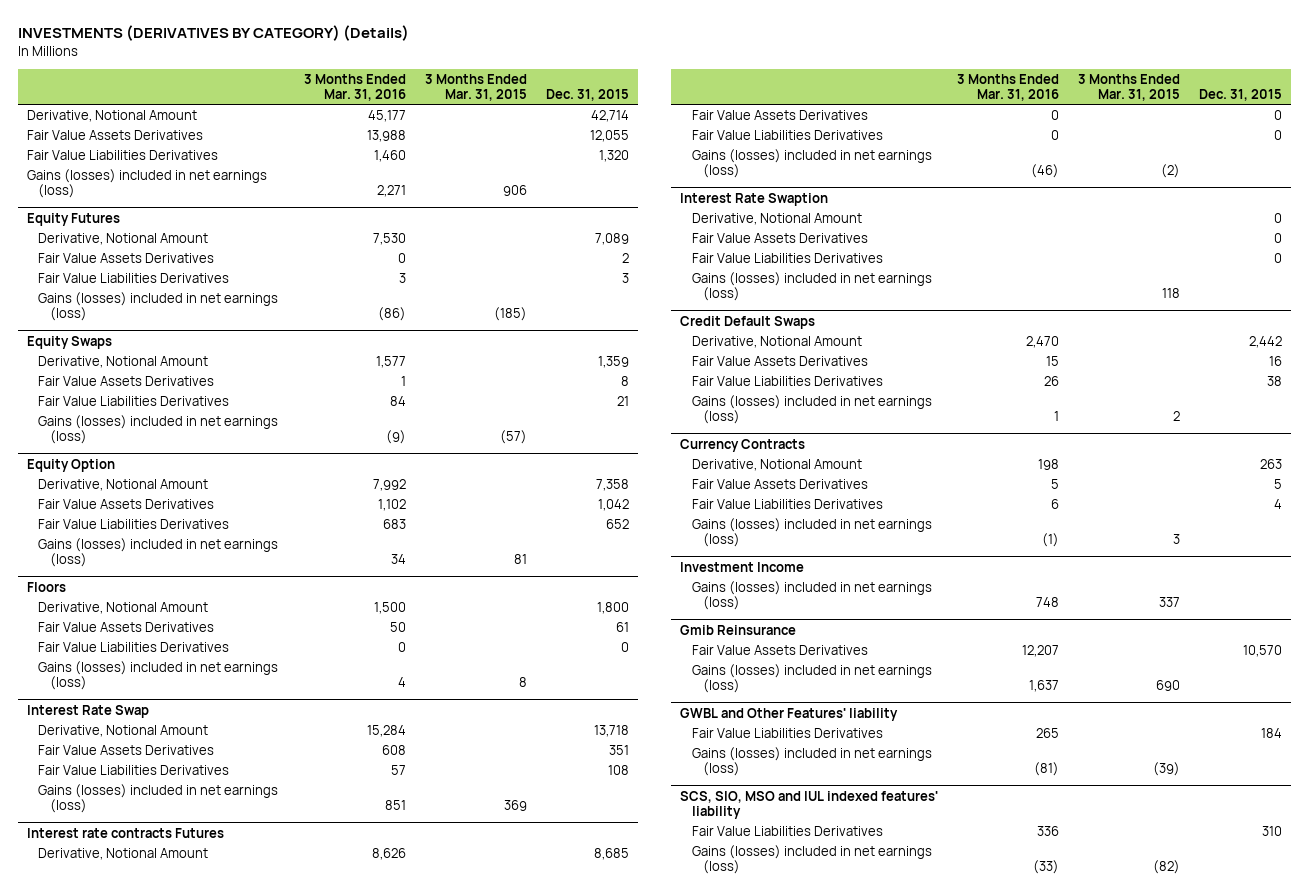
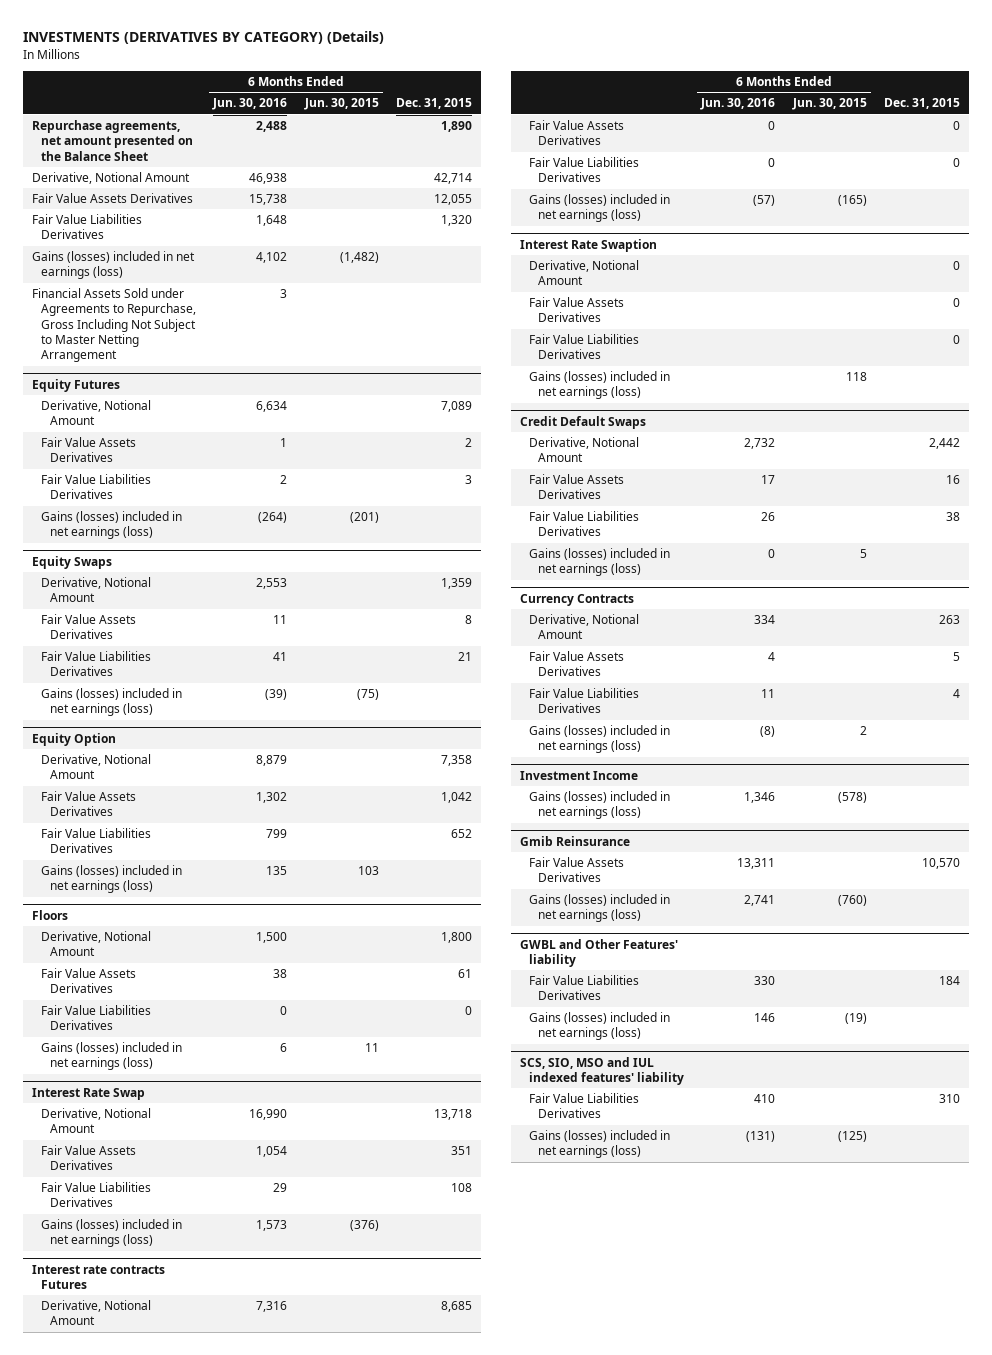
- | 3 Months Ended Mar. 31, 2016 | 3 Months Ended Mar. 31, 2015 | Dec. 31, 2015
+ | 6 Months Ended Jun. 30, 2016 | 6 Months Ended Jun. 30, 2015 | Dec. 31, 2015
+ Repurchase agreements, net amount presented on the Balance Sheet | 2,488 | | 1,890
+ Financial Assets Sold under Agreements to Repurchase, Gross Including Not Subject to Master Netting Arrangement | 3 | |

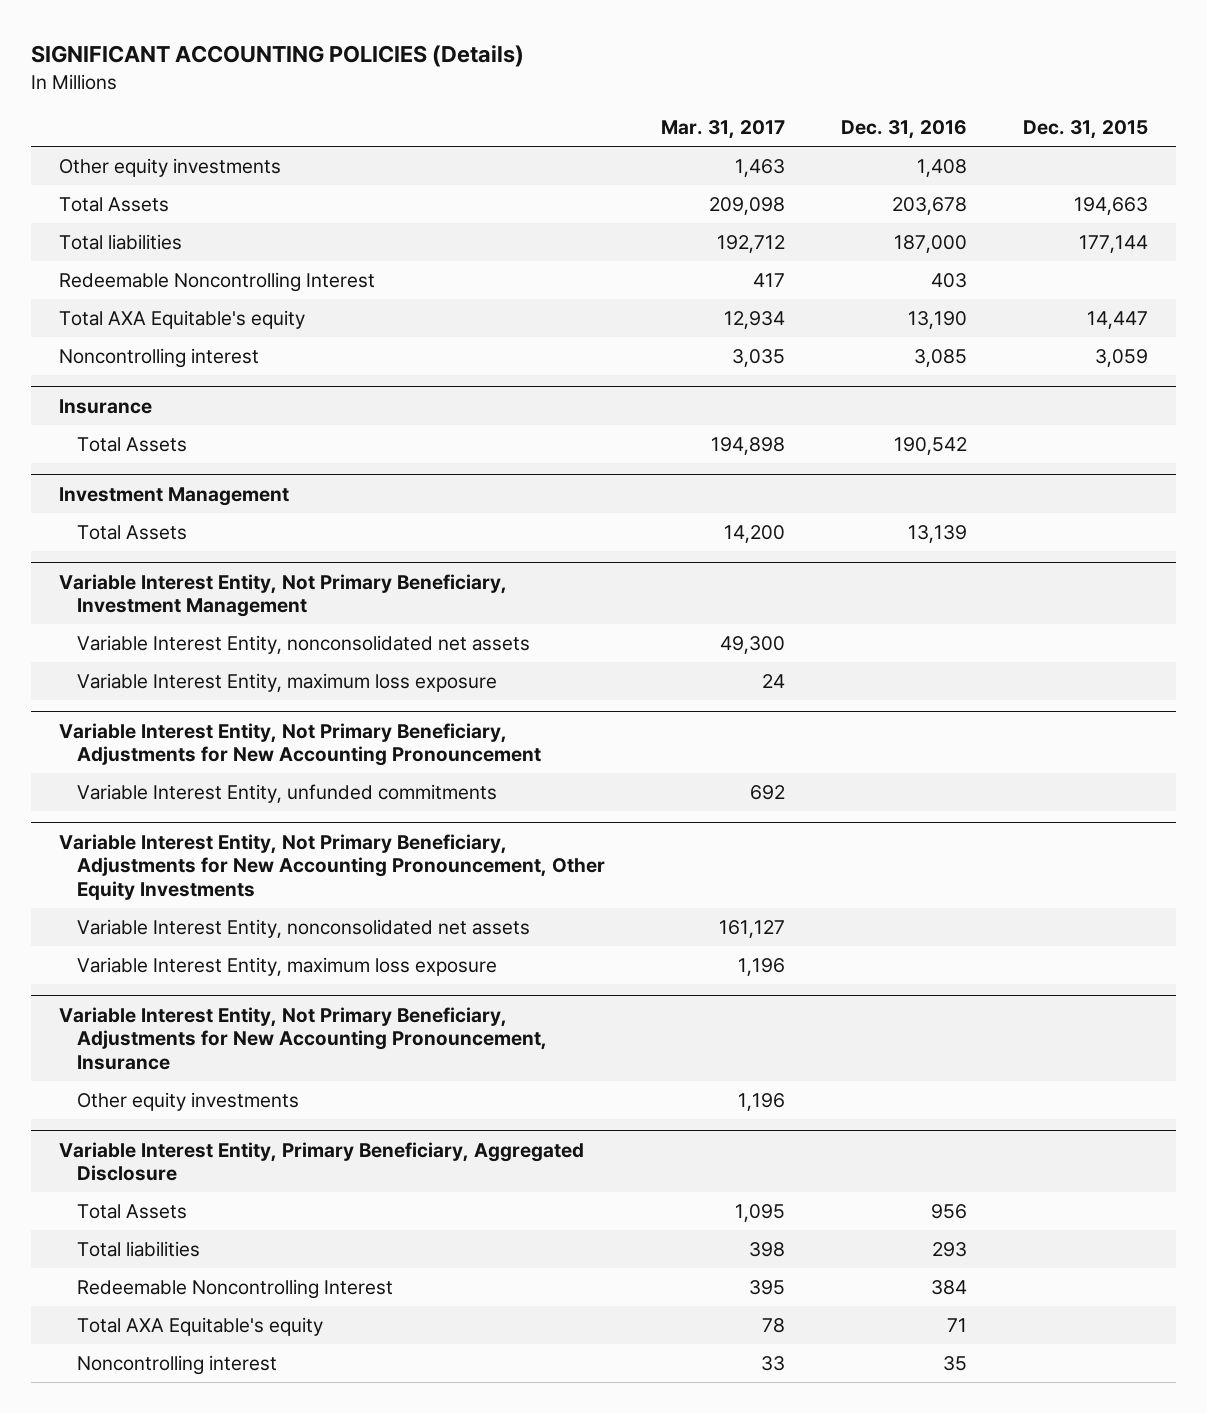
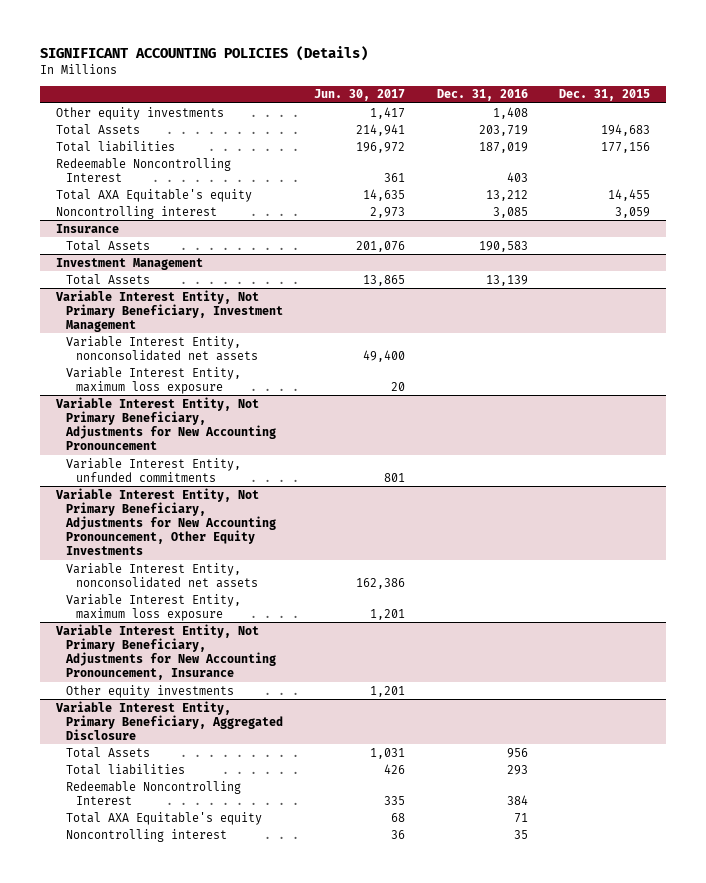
- | Mar. 31, 2017 | Dec. 31, 2016 | Dec. 31, 2015
+ | Jun. 30, 2017 | Dec. 31, 2016 | Dec. 31, 2015
- Total Assets | 209,098 | 203,678 | 194,663
- Total liabilities | 192,712 | 187,000 | 177,144
+ Total Assets | 214,941 | 203,719 | 194,683
+ Total liabilities | 196,972 | 187,019 | 177,156
- Total AXA Equitable's equity | 12,934 | 13,190 | 14,447
+ Total AXA Equitable's equity | 14,635 | 13,212 | 14,455
@ Insurance
- Total Assets | 194,898 | 190,542 |
+ Total Assets | 201,076 | 190,583 |

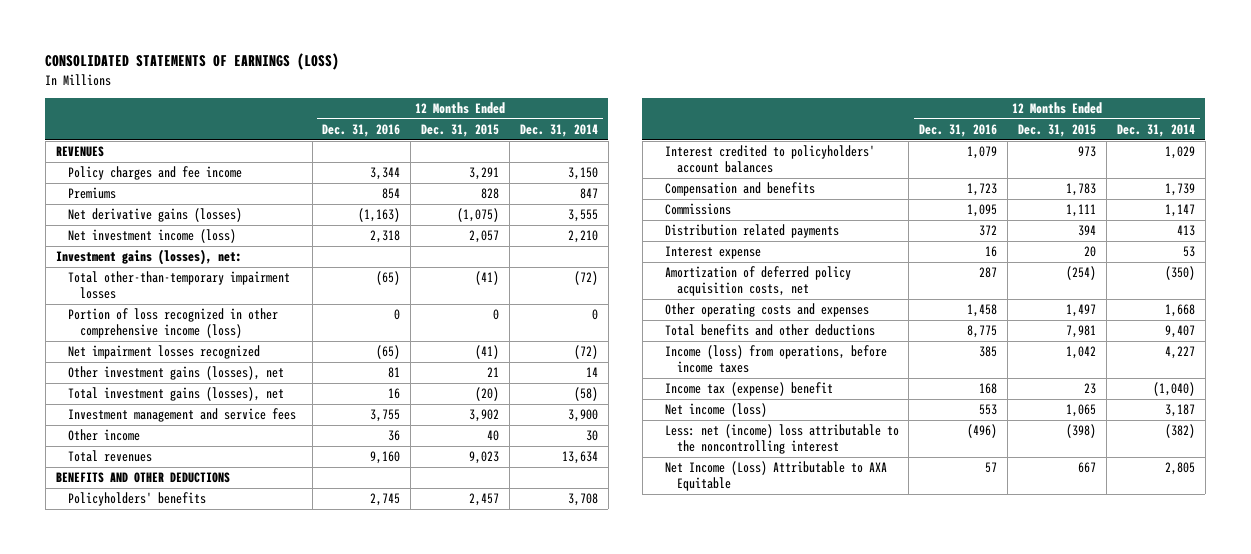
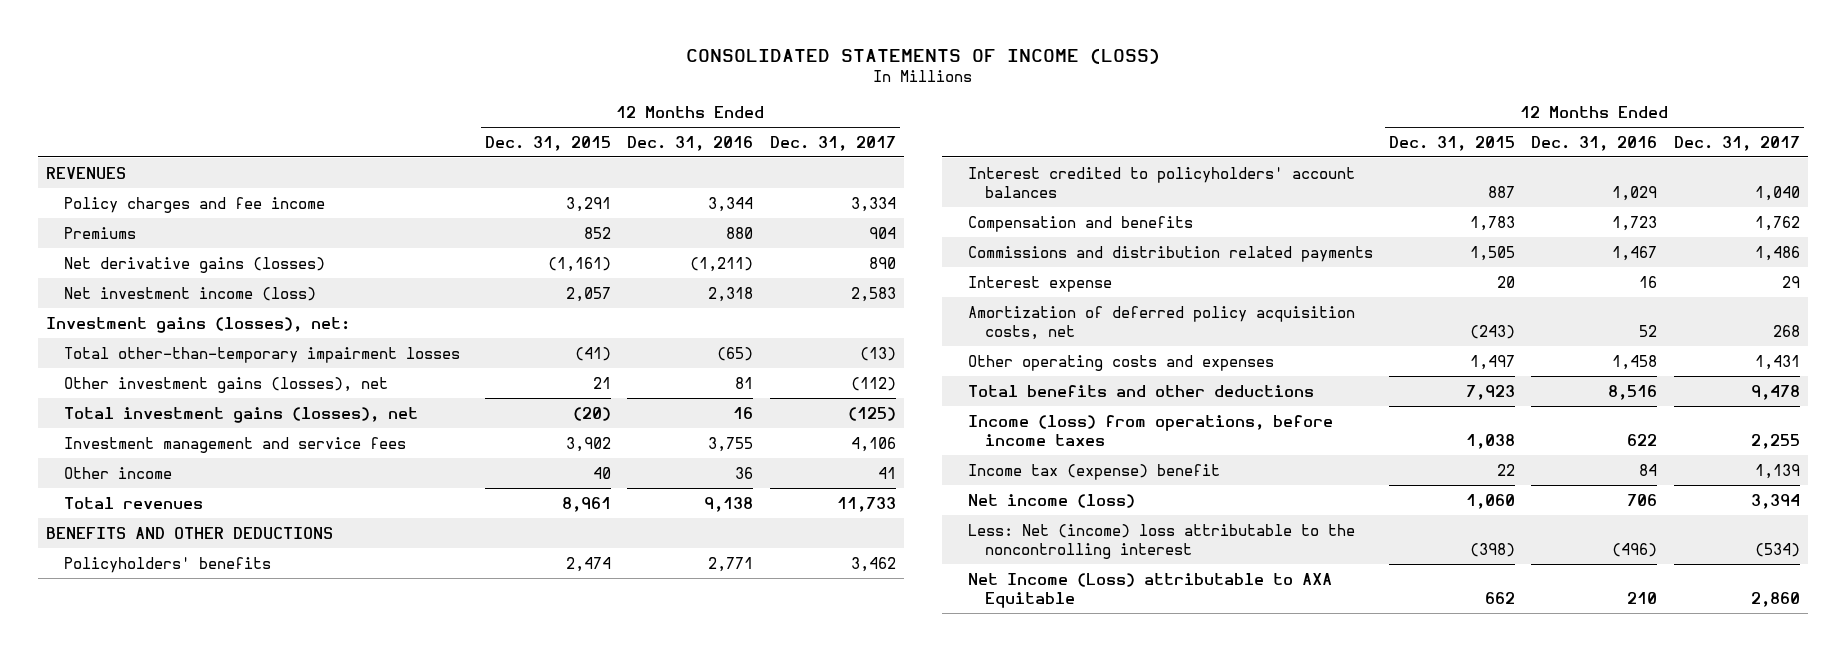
- CONSOLIDATED STATEMENTS OF EARNINGS (LOSS)
+ CONSOLIDATED STATEMENTS OF INCOME (LOSS)
- | 12 Months Ended Dec. 31, 2016 | 12 Months Ended Dec. 31, 2015 | 12 Months Ended Dec. 31, 2014
+ | 12 Months Ended Dec. 31, 2015 | 12 Months Ended Dec. 31, 2016 | 12 Months Ended Dec. 31, 2017
- Premiums | 854 | 828 | 847
- Net derivative gains (losses) | (1,163) | (1,075) | 3,555
+ Premiums | 852 | 880 | 904
+ Net derivative gains (losses) | (1,161) | (1,211) | 890
- Portion of loss recognized in other comprehensive income (loss) | 0 | 0 | 0
- Net impairment losses recognized | (65) | (41) | (72)
- Total revenues | 9,160 | 9,023 | 13,634
+ Total revenues | 8,961 | 9,138 | 11,733
- Policyholders' benefits | 2,745 | 2,457 | 3,708
- Interest credited to policyholders' account balances | 1,079 | 973 | 1,029
+ Policyholders' benefits | 2,474 | 2,771 | 3,462
+ Interest credited to policyholders' account balances | 887 | 1,029 | 1,040
- Commissions | 1,095 | 1,111 | 1,147
- Distribution related payments | 372 | 394 | 413
+ Commissions and distribution related payments | 1,505 | 1,467 | 1,486
- Amortization of deferred policy acquisition costs, net | 287 | (254) | (350)
+ Amortization of deferred policy acquisition costs, net | (243) | 52 | 268
- Total benefits and other deductions | 8,775 | 7,981 | 9,407
- Income (loss) from operations, before income taxes | 385 | 1,042 | 4,227
- Income tax (expense) benefit | 168 | 23 | (1,040)
- Net income (loss) | 553 | 1,065 | 3,187
- Less: net (income) loss attributable to the noncontrolling interest | (496) | (398) | (382)
- Net Income (Loss) Attributable to AXA Equitable | 57 | 667 | 2,805
+ Total benefits and other deductions | 7,923 | 8,516 | 9,478
+ Income (loss) from operations, before income taxes | 1,038 | 622 | 2,255
+ Income tax (expense) benefit | 22 | 84 | 1,139
+ Net income (loss) | 1,060 | 706 | 3,394
+ Less: Net (income) loss attributable to the noncontrolling interest | (398) | (496) | (534)
+ Net Income (Loss) attributable to AXA Equitable | 662 | 210 | 2,860

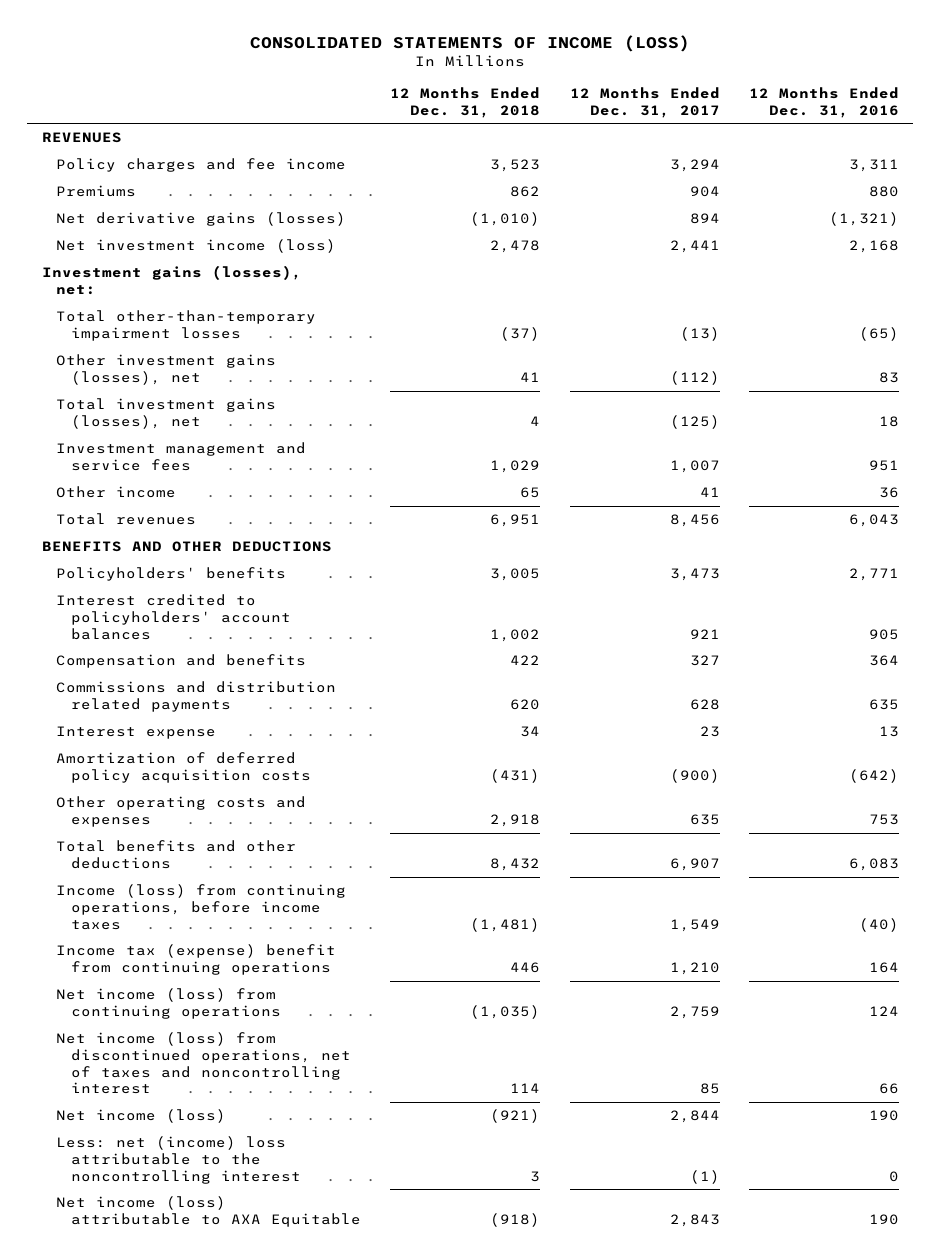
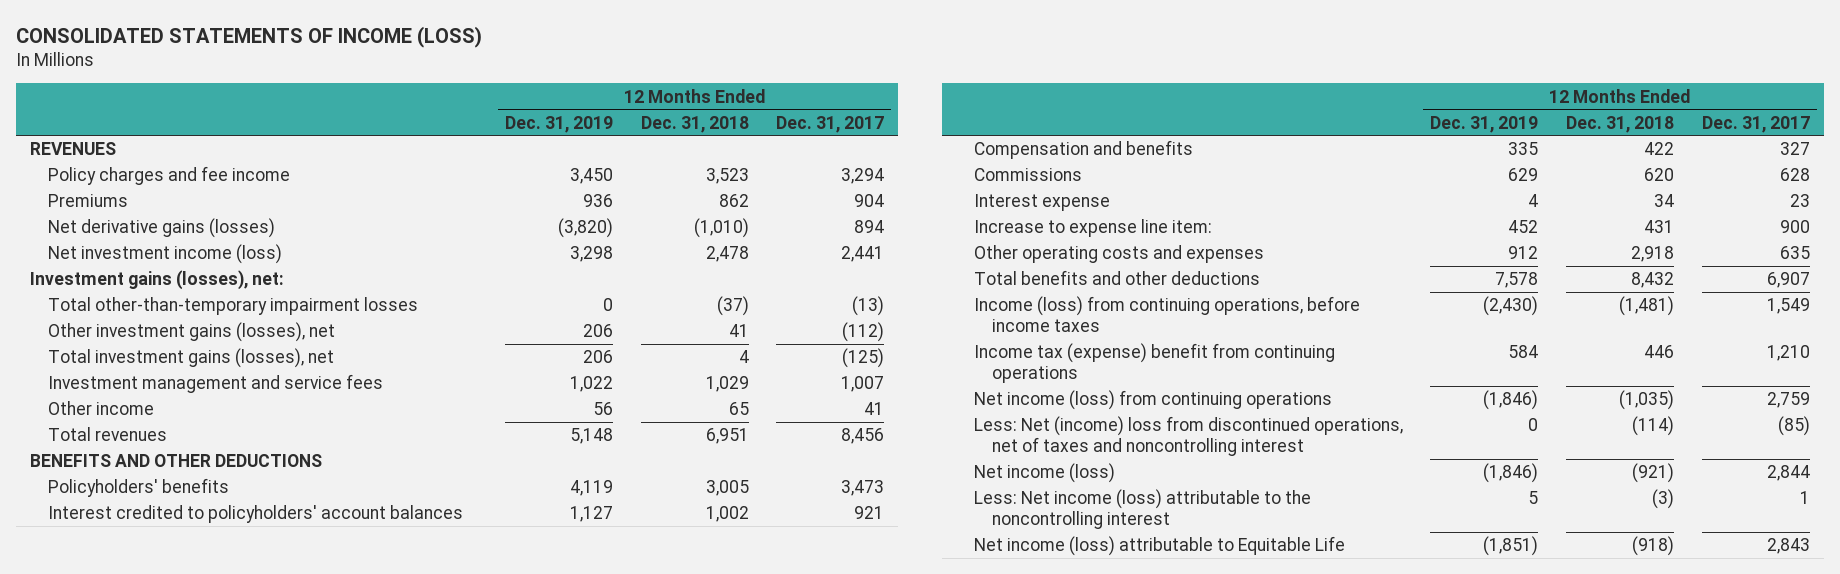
- | 12 Months Ended Dec. 31, 2018 | 12 Months Ended Dec. 31, 2017 | 12 Months Ended Dec. 31, 2016
+ | 12 Months Ended Dec. 31, 2019 | 12 Months Ended Dec. 31, 2018 | 12 Months Ended Dec. 31, 2017
- Commissions and distribution related payments | 620 | 628 | 635
+ Commissions | 629 | 620 | 628
- Amortization of deferred policy acquisition costs | (431) | (900) | (642)
+ Increase to expense line item: | 452 | 431 | 900
- Net income (loss) from discontinued operations, net of taxes and noncontrolling interest | 114 | 85 | 66
+ Less: Net (income) loss from discontinued operations, net of taxes and noncontrolling interest | 0 | (114) | (85)
- Less: net (income) loss attributable to the noncontrolling interest | 3 | (1) | 0
- Net income (loss) attributable to AXA Equitable | (918) | 2,843 | 190
+ Less: Net income (loss) attributable to the noncontrolling interest | 5 | (3) | 1
+ Net income (loss) attributable to Equitable Life | (1,851) | (918) | 2,843

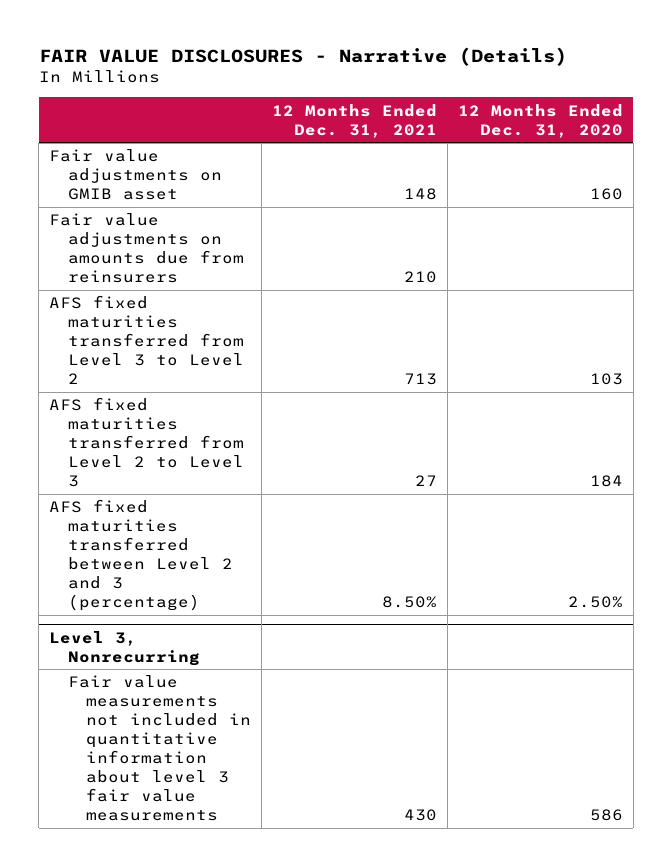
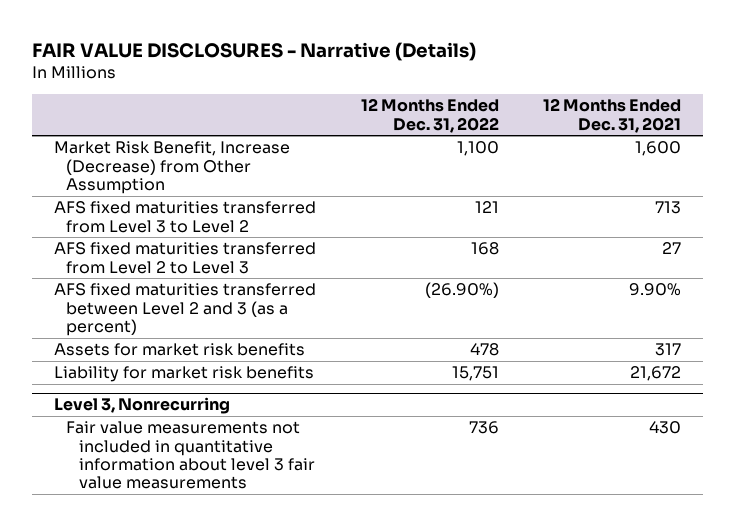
- | 12 Months Ended Dec. 31, 2021 | 12 Months Ended Dec. 31, 2020
+ | 12 Months Ended Dec. 31, 2022 | 12 Months Ended Dec. 31, 2021
- Fair value adjustments on GMIB asset | 148 | 160
- Fair value adjustments on amounts due from reinsurers | 210 |
+ Market Risk Benefit, Increase (Decrease) from Other Assumption | 1,100 | 1,600
- AFS fixed maturities transferred between Level 2 and 3 (percentage) | 8.50% | 2.50%
+ AFS fixed maturities transferred between Level 2 and 3 (as a percent) | (26.90%) | 9.90%
+ Assets for market risk benefits | 478 | 317
+ Liability for market risk benefits | 15,751 | 21,672

